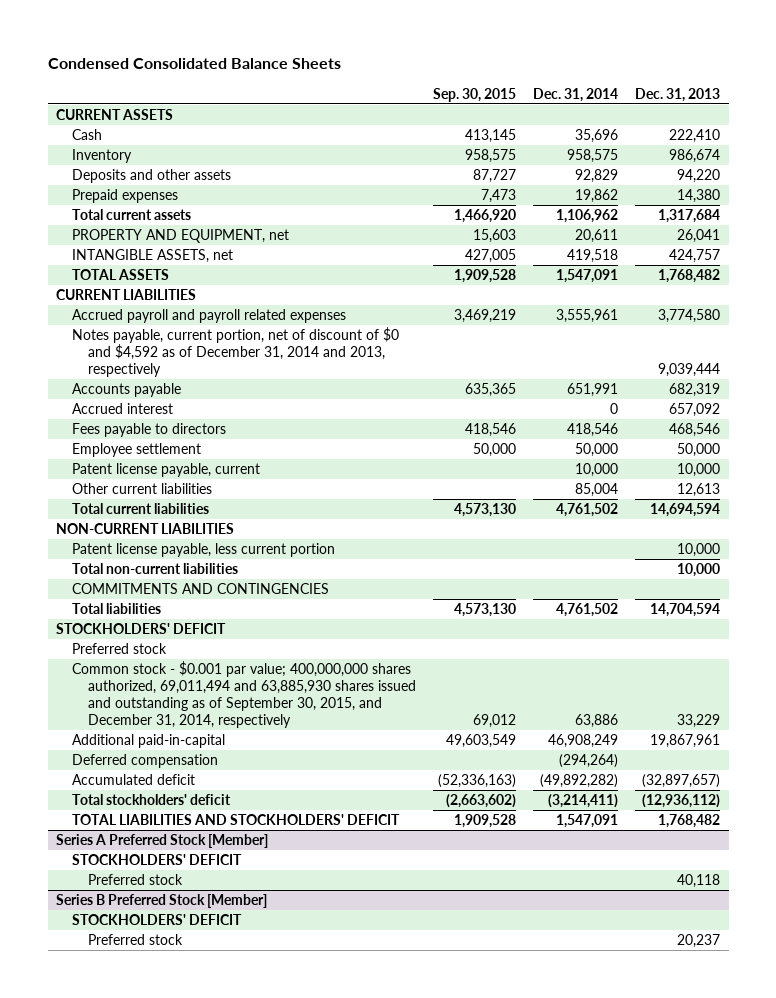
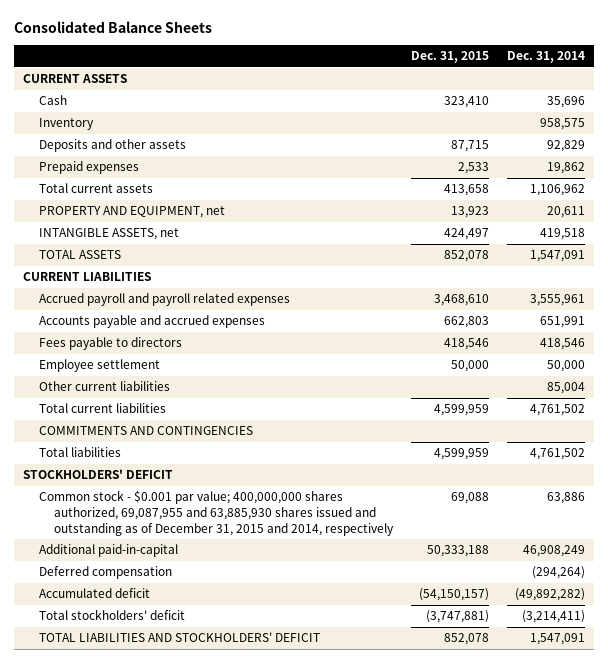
- Condensed Consolidated Balance Sheets
+ Consolidated Balance Sheets
- | Sep. 30, 2015 | Dec. 31, 2014 | Dec. 31, 2013
+ | Dec. 31, 2015 | Dec. 31, 2014
- Notes payable, current portion, net of discount of $0 and $4,592 as of December 31, 2014 and 2013, respectively | | | 9,039,444
- Accounts payable | 635,365 | 651,991 | 682,319
- Accrued interest | | 0 | 657,092
+ Accounts payable and accrued expenses | 662,803 | 651,991
- Patent license payable, current | | 10,000 | 10,000
- NON-CURRENT LIABILITIES
- Patent license payable, less current portion | | | 10,000
- Total non-current liabilities | | | 10,000
- Preferred stock
- Common stock - $0.001 par value; 400,000,000 shares authorized, 69,011,494 and 63,885,930 shares issued and outstanding as of September 30, 2015, and December 31, 2014, respectively | 69,012 | 63,886 | 33,229
+ Common stock - $0.001 par value; 400,000,000 shares authorized, 69,087,955 and 63,885,930 shares issued and outstanding as of December 31, 2015 and 2014, respectively | 69,088 | 63,886
- Series A Preferred Stock [Member]
- STOCKHOLDERS' DEFICIT
- Preferred stock | | | 40,118
- Series B Preferred Stock [Member]
- STOCKHOLDERS' DEFICIT
- Preferred stock | | | 20,237

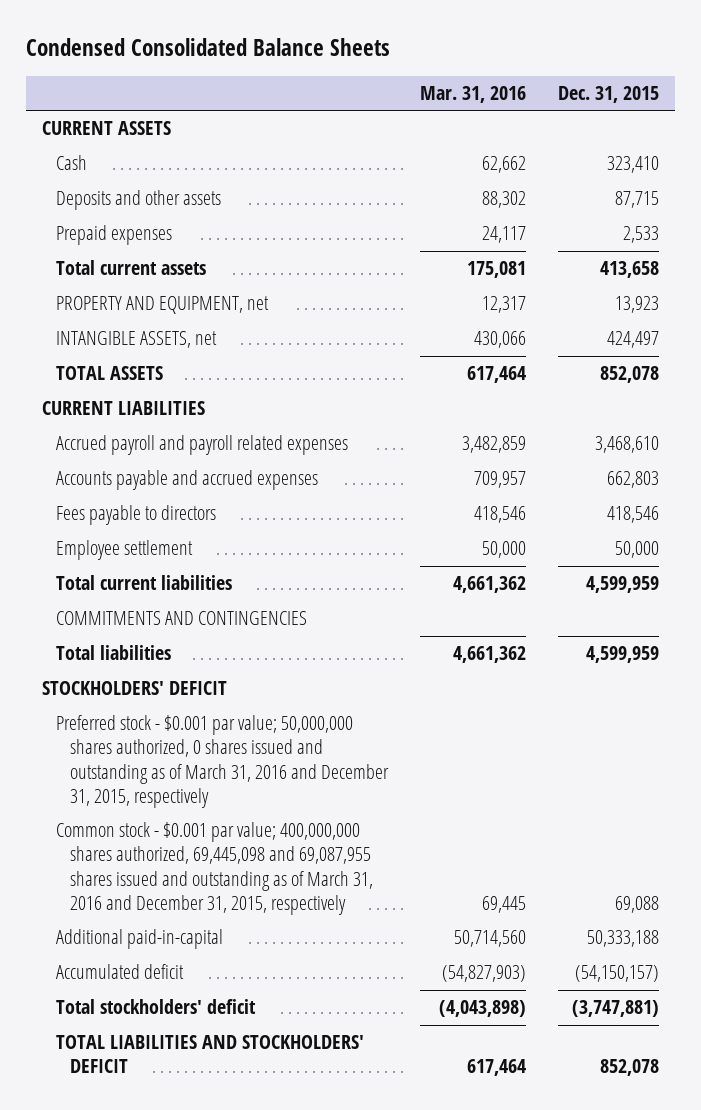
- Consolidated Balance Sheets
+ Condensed Consolidated Balance Sheets
- | Dec. 31, 2015 | Dec. 31, 2014
+ | Mar. 31, 2016 | Dec. 31, 2015
- Inventory | | 958,575
- Other current liabilities | | 85,004
- Common stock - $0.001 par value; 400,000,000 shares authorized, 69,087,955 and 63,885,930 shares issued and outstanding as of December 31, 2015 and 2014, respectively | 69,088 | 63,886
+ Preferred stock - $0.001 par value; 50,000,000 shares authorized, 0 shares issued and outstanding as of March 31, 2016 and December 31, 2015, respectively
+ Common stock - $0.001 par value; 400,000,000 shares authorized, 69,445,098 and 69,087,955 shares issued and outstanding as of March 31, 2016 and December 31, 2015, respectively | 69,445 | 69,088
- Deferred compensation | | (294,264)

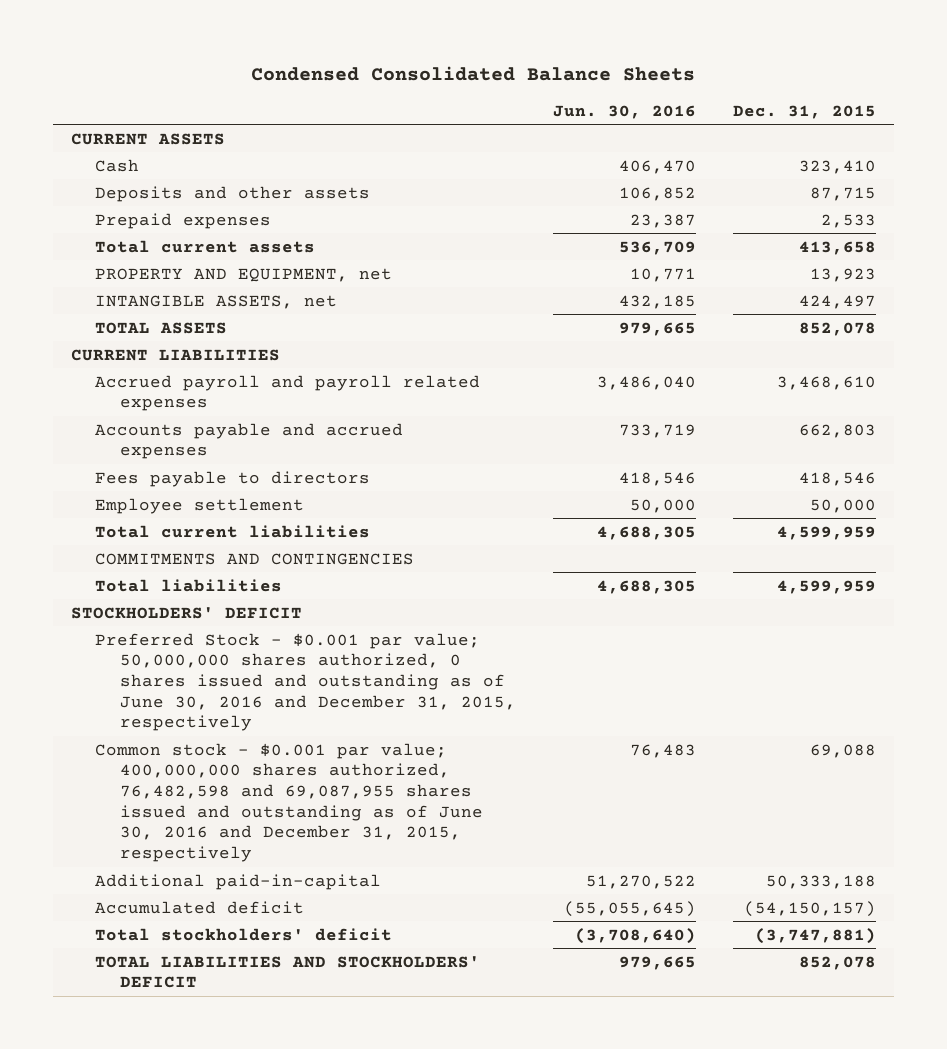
- | Mar. 31, 2016 | Dec. 31, 2015
+ | Jun. 30, 2016 | Dec. 31, 2015
- Preferred stock - $0.001 par value; 50,000,000 shares authorized, 0 shares issued and outstanding as of March 31, 2016 and December 31, 2015, respectively
- Common stock - $0.001 par value; 400,000,000 shares authorized, 69,445,098 and 69,087,955 shares issued and outstanding as of March 31, 2016 and December 31, 2015, respectively | 69,445 | 69,088
+ Preferred Stock - $0.001 par value; 50,000,000 shares authorized, 0 shares issued and outstanding as of June 30, 2016 and December 31, 2015, respectively
+ Common stock - $0.001 par value; 400,000,000 shares authorized, 76,482,598 and 69,087,955 shares issued and outstanding as of June 30, 2016 and December 31, 2015, respectively | 76,483 | 69,088

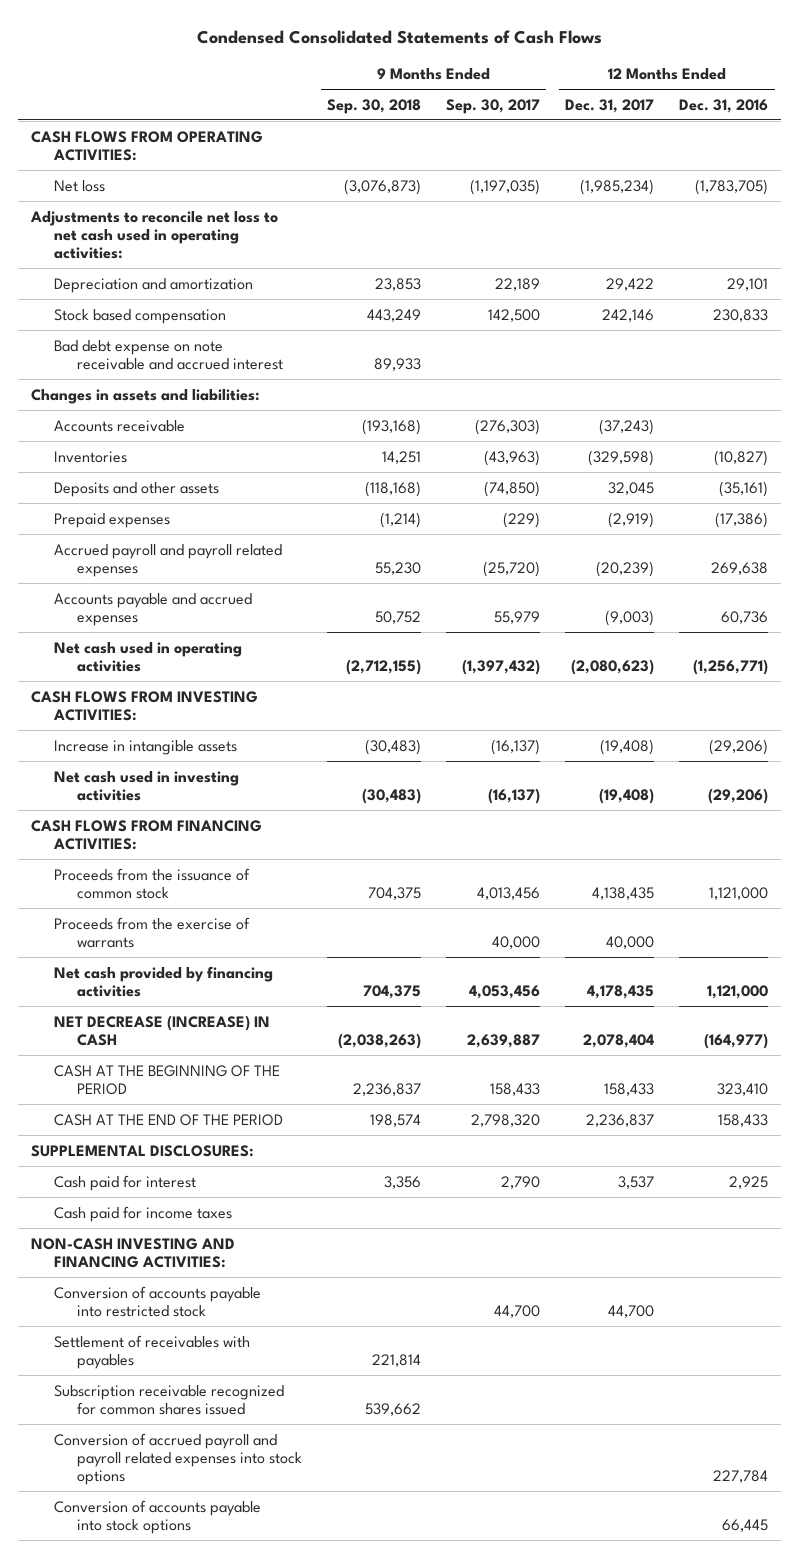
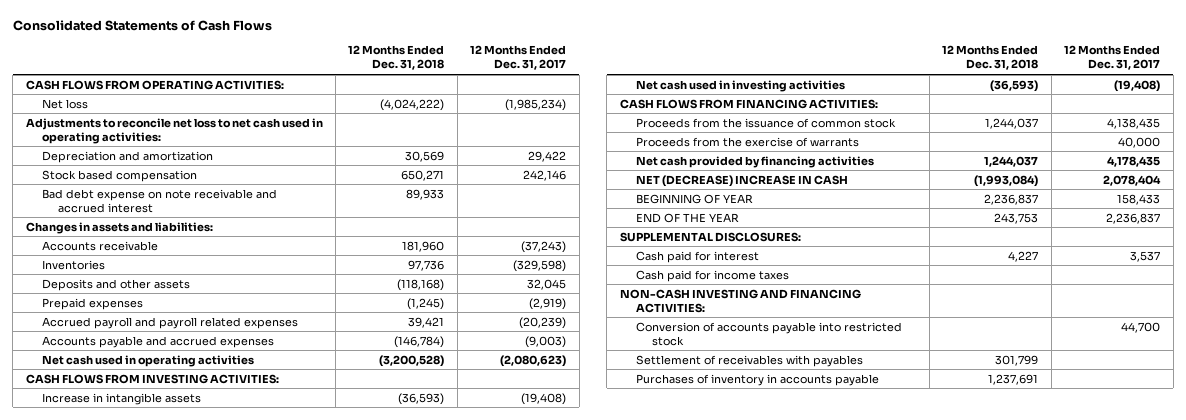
- Condensed Consolidated Statements of Cash Flows
+ Consolidated Statements of Cash Flows
- | 9 Months Ended Sep. 30, 2018 | 9 Months Ended Sep. 30, 2017 | 12 Months Ended Dec. 31, 2017 | 12 Months Ended Dec. 31, 2016
+ | 12 Months Ended Dec. 31, 2018 | 12 Months Ended Dec. 31, 2017
- NET DECREASE (INCREASE) IN CASH | (2,038,263) | 2,639,887 | 2,078,404 | (164,977)
- CASH AT THE BEGINNING OF THE PERIOD | 2,236,837 | 158,433 | 158,433 | 323,410
- CASH AT THE END OF THE PERIOD | 198,574 | 2,798,320 | 2,236,837 | 158,433
+ NET (DECREASE) INCREASE IN CASH | (1,993,084) | 2,078,404
+ BEGINNING OF YEAR | 2,236,837 | 158,433
+ END OF THE YEAR | 243,753 | 2,236,837
- Subscription receivable recognized for common shares issued | 539,662 | | |
- Conversion of accrued payroll and payroll related expenses into stock options | | | | 227,784
- Conversion of accounts payable into stock options | | | | 66,445
+ Purchases of inventory in accounts payable | 1,237,691 |

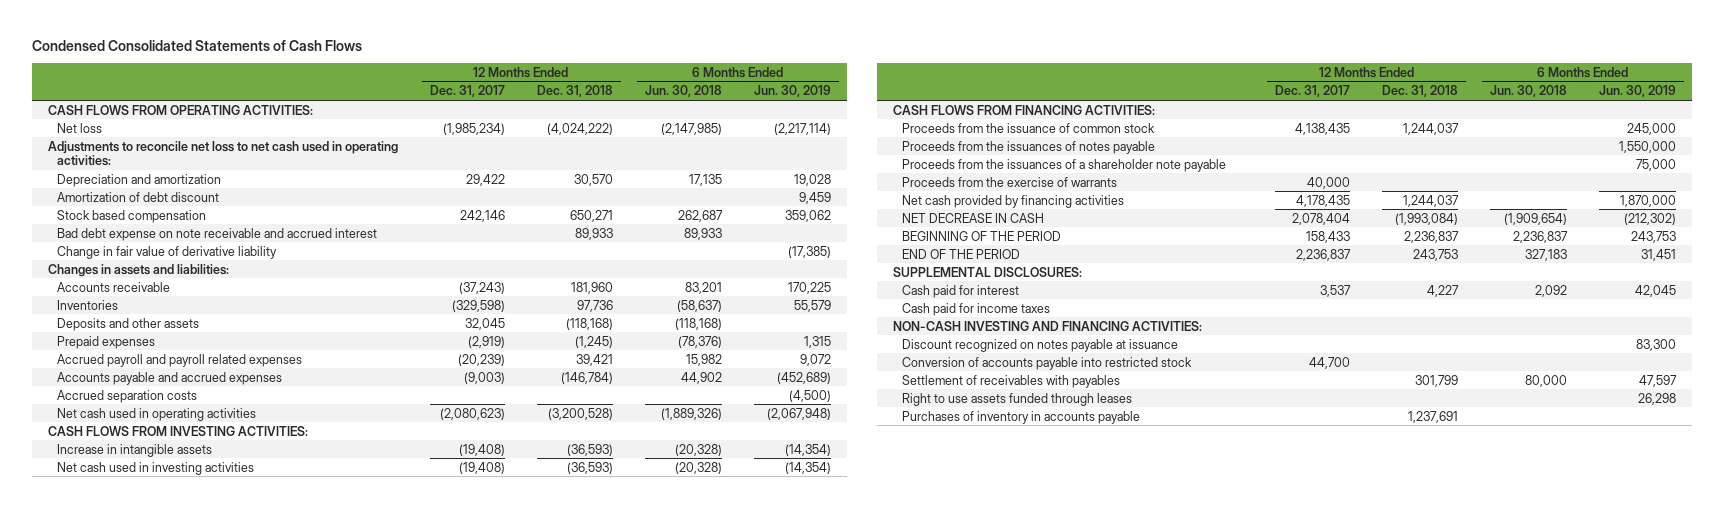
- Consolidated Statements of Cash Flows
+ Condensed Consolidated Statements of Cash Flows
- | 12 Months Ended Dec. 31, 2018 | 12 Months Ended Dec. 31, 2017
+ | 12 Months Ended Dec. 31, 2017 | 12 Months Ended Dec. 31, 2018 | 6 Months Ended Jun. 30, 2018 | 6 Months Ended Jun. 30, 2019
- Depreciation and amortization | 30,569 | 29,422
+ Depreciation and amortization | 29,422 | 30,570 | 17,135 | 19,028
+ Amortization of debt discount | | | | 9,459
+ Change in fair value of derivative liability | | | | (17,385)
+ Accrued separation costs | | | | (4,500)
+ Proceeds from the issuances of notes payable | | | | 1,550,000
+ Proceeds from the issuances of a shareholder note payable | | | | 75,000
- NET (DECREASE) INCREASE IN CASH | (1,993,084) | 2,078,404
- BEGINNING OF YEAR | 2,236,837 | 158,433
- END OF THE YEAR | 243,753 | 2,236,837
+ NET DECREASE IN CASH | 2,078,404 | (1,993,084) | (1,909,654) | (212,302)
+ BEGINNING OF THE PERIOD | 158,433 | 2,236,837 | 2,236,837 | 243,753
+ END OF THE PERIOD | 2,236,837 | 243,753 | 327,183 | 31,451
+ Discount recognized on notes payable at issuance | | | | 83,300
+ Right to use assets funded through leases | | | | 26,298

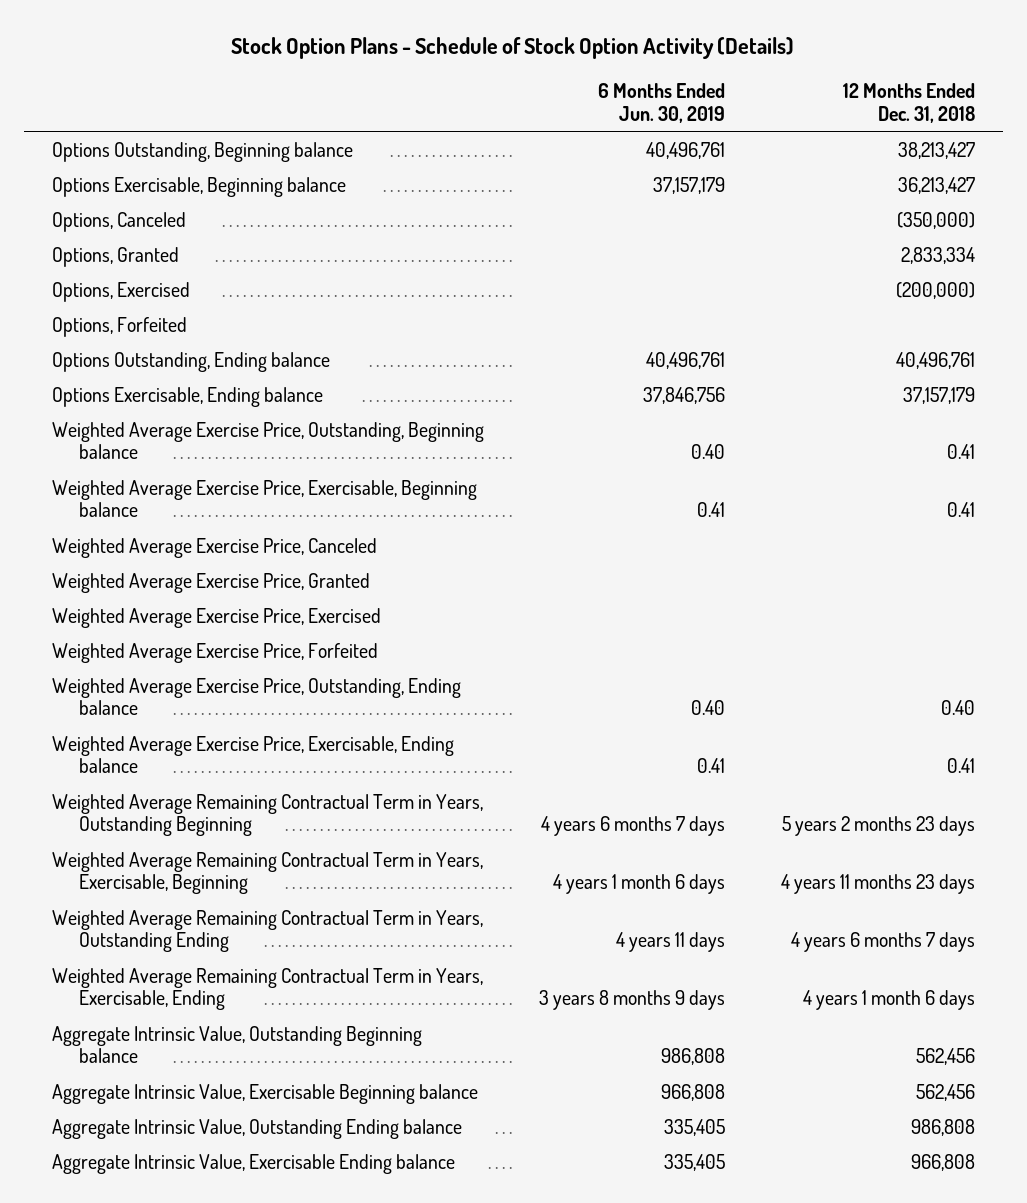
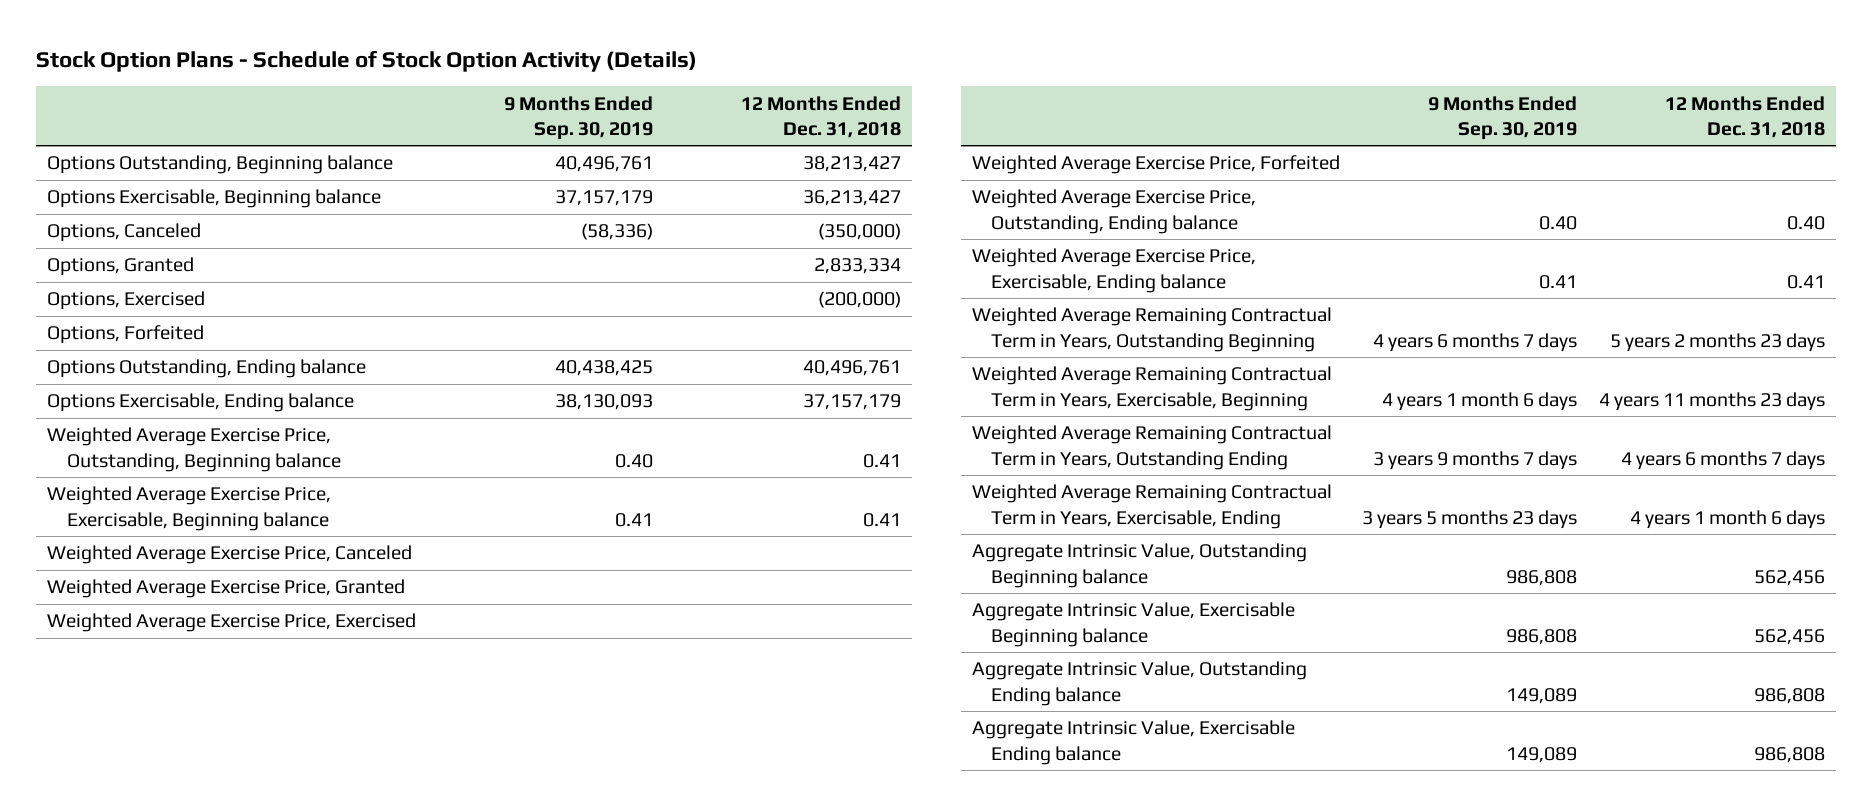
- | 6 Months Ended Jun. 30, 2019 | 12 Months Ended Dec. 31, 2018
+ | 9 Months Ended Sep. 30, 2019 | 12 Months Ended Dec. 31, 2018
- Aggregate Intrinsic Value, Exercisable Ending balance | 335,405 | 966,808
+ Aggregate Intrinsic Value, Exercisable Ending balance | 149,089 | 986,808

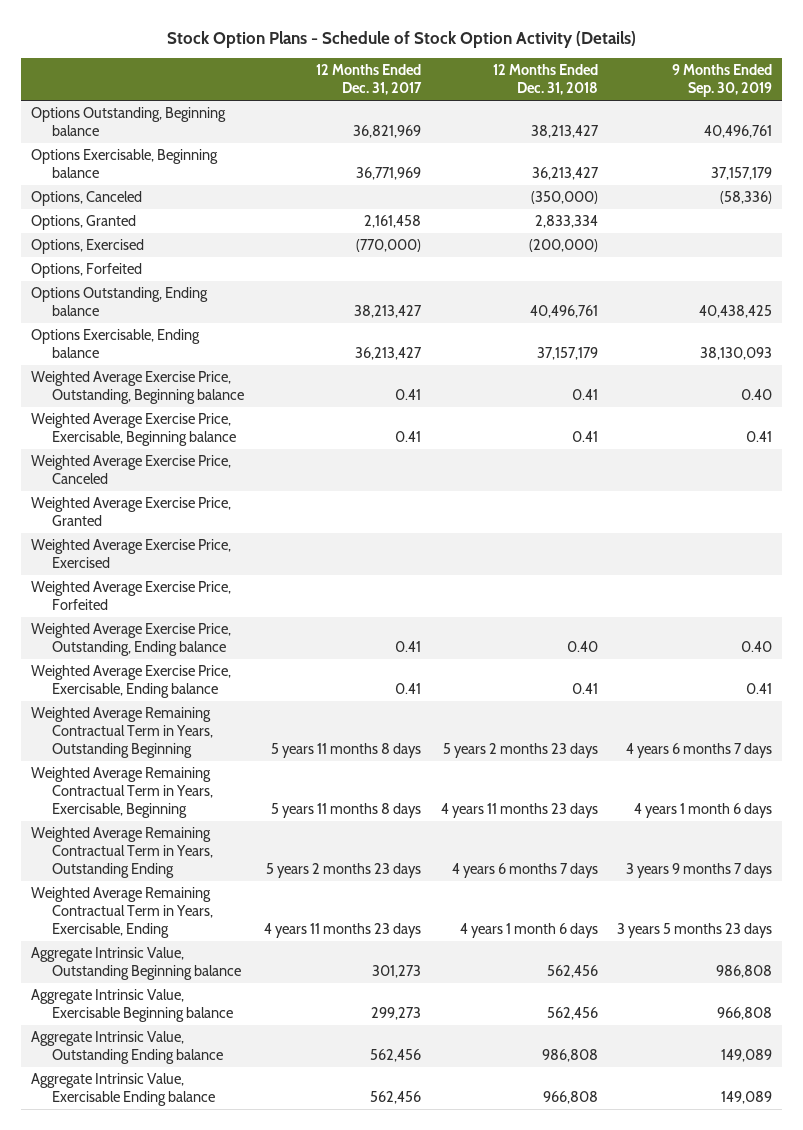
- | 9 Months Ended Sep. 30, 2019 | 12 Months Ended Dec. 31, 2018
+ | 12 Months Ended Dec. 31, 2017 | 12 Months Ended Dec. 31, 2018 | 9 Months Ended Sep. 30, 2019
- Aggregate Intrinsic Value, Exercisable Beginning balance | 986,808 | 562,456
+ Aggregate Intrinsic Value, Exercisable Beginning balance | 299,273 | 562,456 | 966,808
- Aggregate Intrinsic Value, Exercisable Ending balance | 149,089 | 986,808
+ Aggregate Intrinsic Value, Exercisable Ending balance | 562,456 | 966,808 | 149,089

